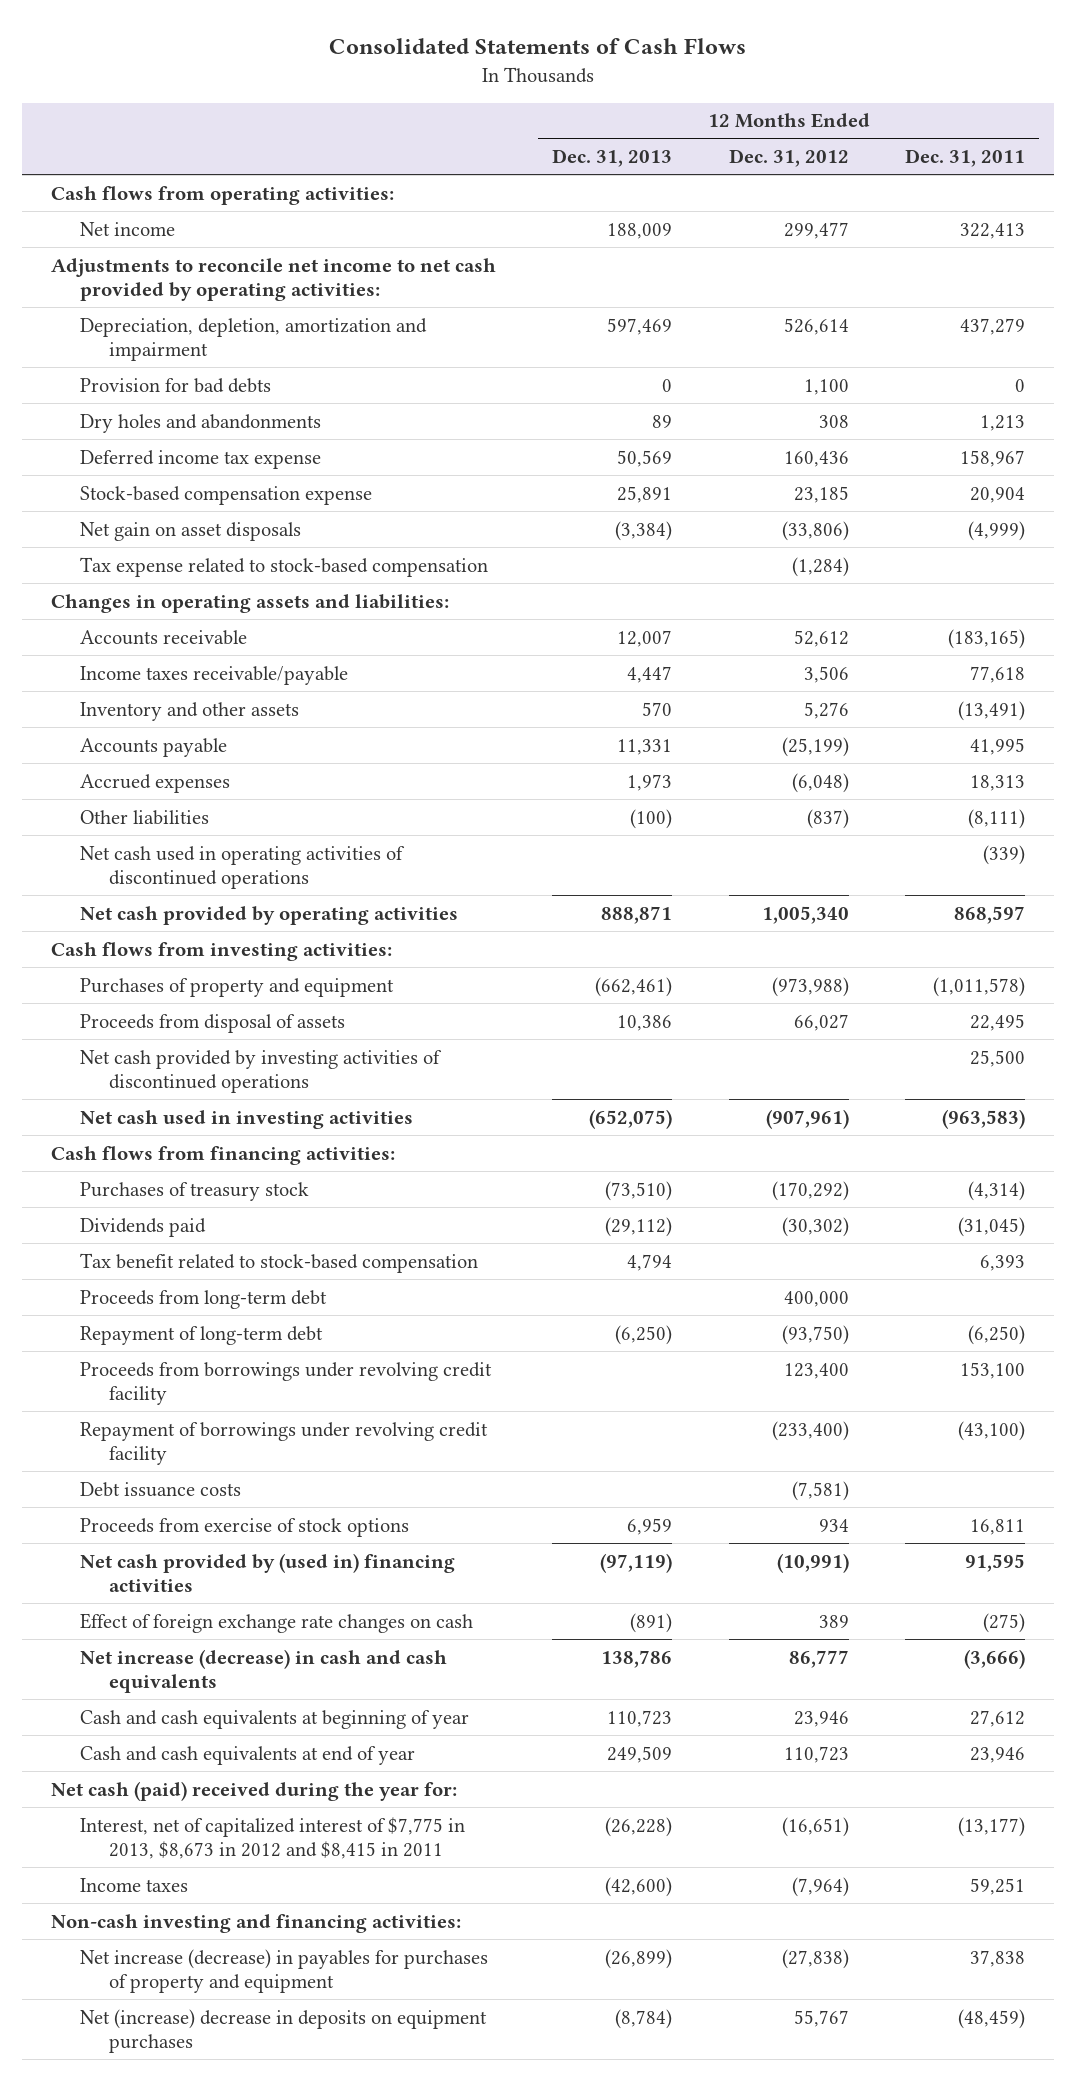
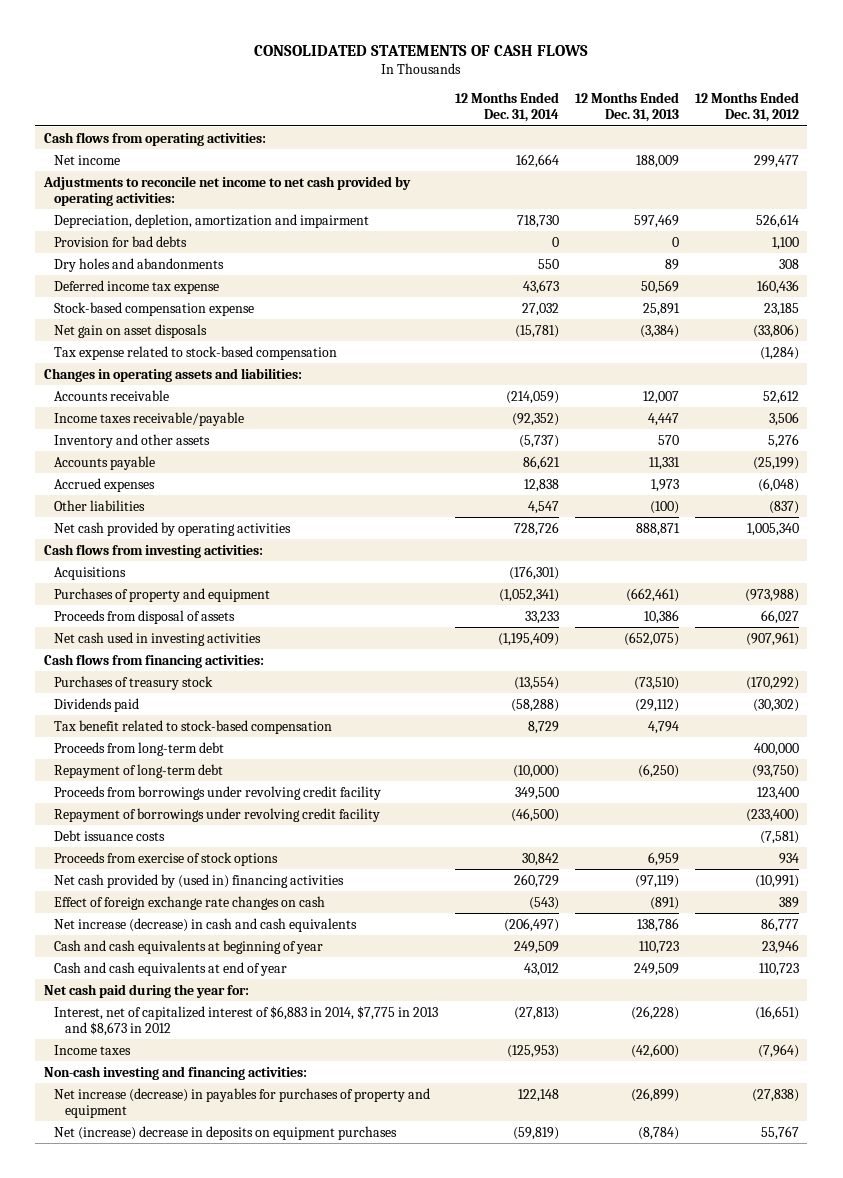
- Consolidated Statements of Cash Flows
+ CONSOLIDATED STATEMENTS OF CASH FLOWS
- | 12 Months Ended Dec. 31, 2013 | 12 Months Ended Dec. 31, 2012 | 12 Months Ended Dec. 31, 2011
+ | 12 Months Ended Dec. 31, 2014 | 12 Months Ended Dec. 31, 2013 | 12 Months Ended Dec. 31, 2012
- Net cash used in operating activities of discontinued operations | | | (339)
+ Acquisitions | (176,301) | |
- Net cash provided by investing activities of discontinued operations | | | 25,500
- Net cash (paid) received during the year for:
- Interest, net of capitalized interest of $7,775 in 2013, $8,673 in 2012 and $8,415 in 2011 | (26,228) | (16,651) | (13,177)
+ Net cash paid during the year for:
+ Interest, net of capitalized interest of $6,883 in 2014, $7,775 in 2013 and $8,673 in 2012 | (27,813) | (26,228) | (16,651)

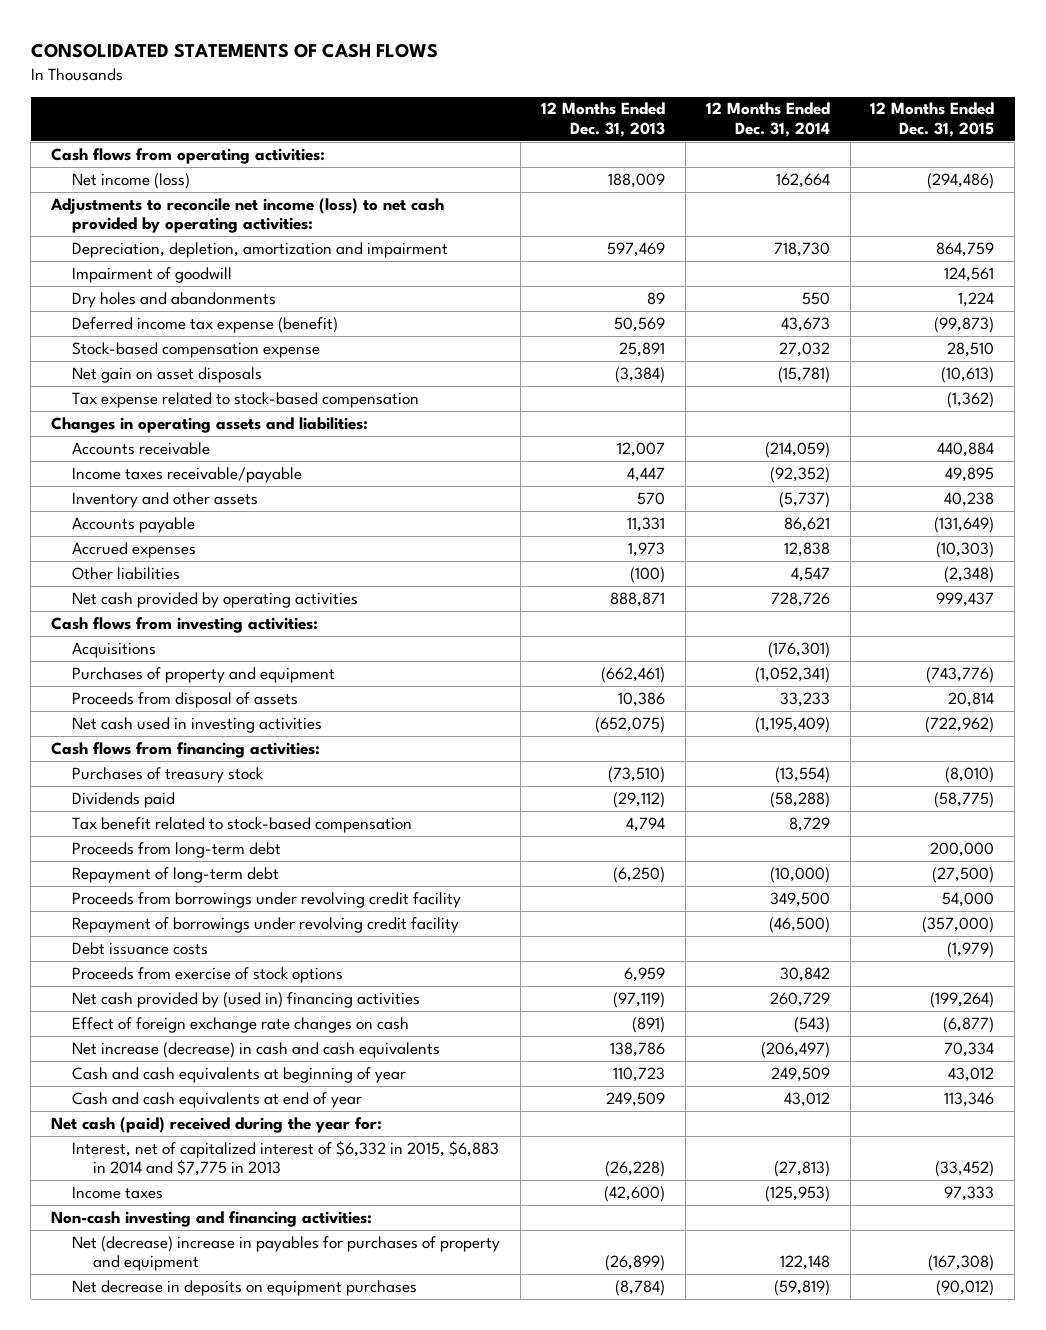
- | 12 Months Ended Dec. 31, 2014 | 12 Months Ended Dec. 31, 2013 | 12 Months Ended Dec. 31, 2012
+ | 12 Months Ended Dec. 31, 2013 | 12 Months Ended Dec. 31, 2014 | 12 Months Ended Dec. 31, 2015
- Net income | 162,664 | 188,009 | 299,477
- Adjustments to reconcile net income to net cash provided by operating activities:
+ Net income (loss) | 188,009 | 162,664 | (294,486)
+ Adjustments to reconcile net income (loss) to net cash provided by operating activities:
- Provision for bad debts | 0 | 0 | 1,100
+ Impairment of goodwill | | | 124,561
- Deferred income tax expense | 43,673 | 50,569 | 160,436
+ Deferred income tax expense (benefit) | 50,569 | 43,673 | (99,873)
- Net cash paid during the year for:
- Interest, net of capitalized interest of $6,883 in 2014, $7,775 in 2013 and $8,673 in 2012 | (27,813) | (26,228) | (16,651)
+ Net cash (paid) received during the year for:
+ Interest, net of capitalized interest of $6,332 in 2015, $6,883 in 2014 and $7,775 in 2013 | (26,228) | (27,813) | (33,452)
- Net increase (decrease) in payables for purchases of property and equipment | 122,148 | (26,899) | (27,838)
- Net (increase) decrease in deposits on equipment purchases | (59,819) | (8,784) | 55,767
+ Net (decrease) increase in payables for purchases of property and equipment | (26,899) | 122,148 | (167,308)
+ Net decrease in deposits on equipment purchases | (8,784) | (59,819) | (90,012)

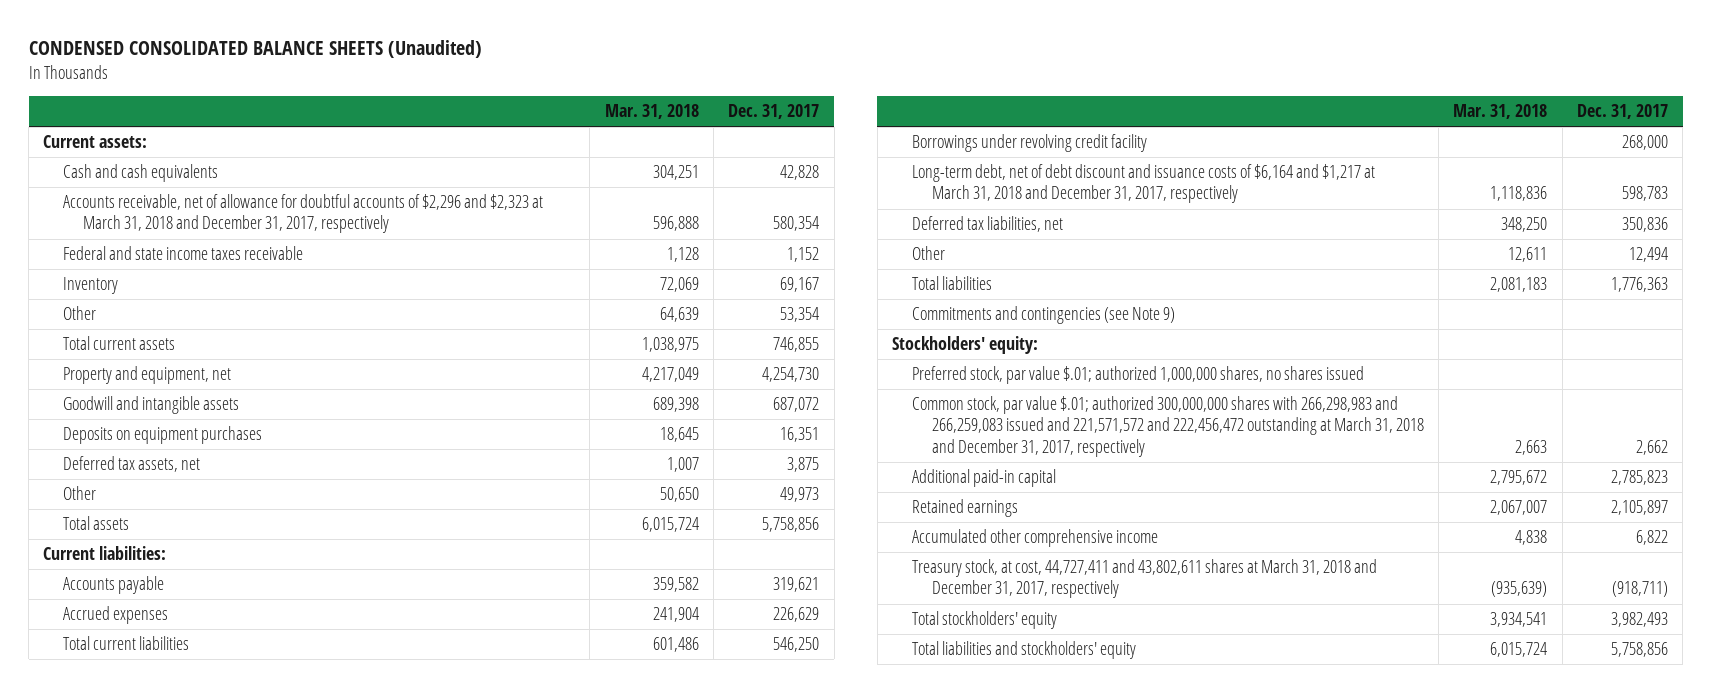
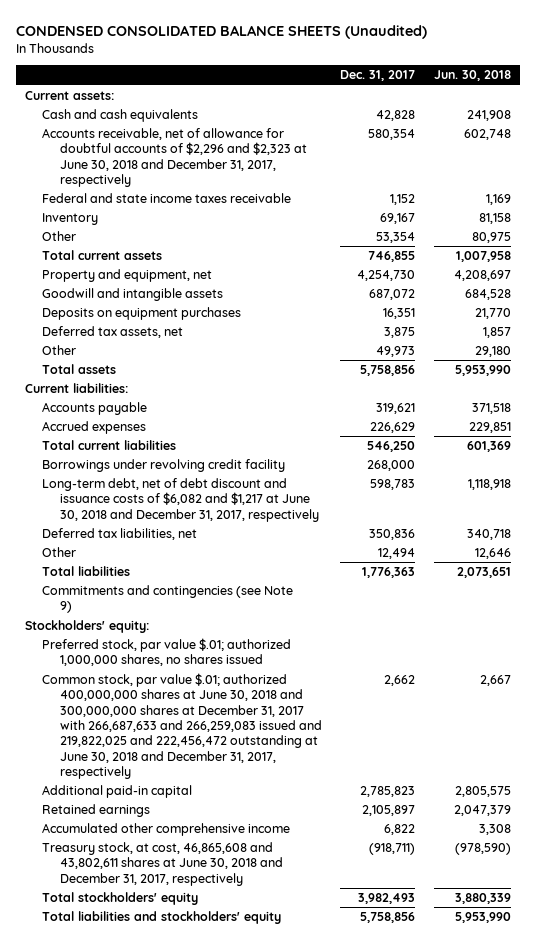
- | Mar. 31, 2018 | Dec. 31, 2017
+ | Dec. 31, 2017 | Jun. 30, 2018
- Accounts receivable, net of allowance for doubtful accounts of $2,296 and $2,323 at March 31, 2018 and December 31, 2017, respectively | 596,888 | 580,354
+ Accounts receivable, net of allowance for doubtful accounts of $2,296 and $2,323 at June 30, 2018 and December 31, 2017, respectively | 580,354 | 602,748
- Long-term debt, net of debt discount and issuance costs of $6,164 and $1,217 at March 31, 2018 and December 31, 2017, respectively | 1,118,836 | 598,783
+ Long-term debt, net of debt discount and issuance costs of $6,082 and $1,217 at June 30, 2018 and December 31, 2017, respectively | 598,783 | 1,118,918
- Common stock, par value $.01; authorized 300,000,000 shares with 266,298,983 and 266,259,083 issued and 221,571,572 and 222,456,472 outstanding at March 31, 2018 and December 31, 2017, respectively | 2,663 | 2,662
+ Common stock, par value $.01; authorized 400,000,000 shares at June 30, 2018 and 300,000,000 shares at December 31, 2017 with 266,687,633 and 266,259,083 issued and 219,822,025 and 222,456,472 outstanding at June 30, 2018 and December 31, 2017, respectively | 2,662 | 2,667
- Treasury stock, at cost, 44,727,411 and 43,802,611 shares at March 31, 2018 and December 31, 2017, respectively | (935,639) | (918,711)
+ Treasury stock, at cost, 46,865,608 and 43,802,611 shares at June 30, 2018 and December 31, 2017, respectively | (918,711) | (978,590)

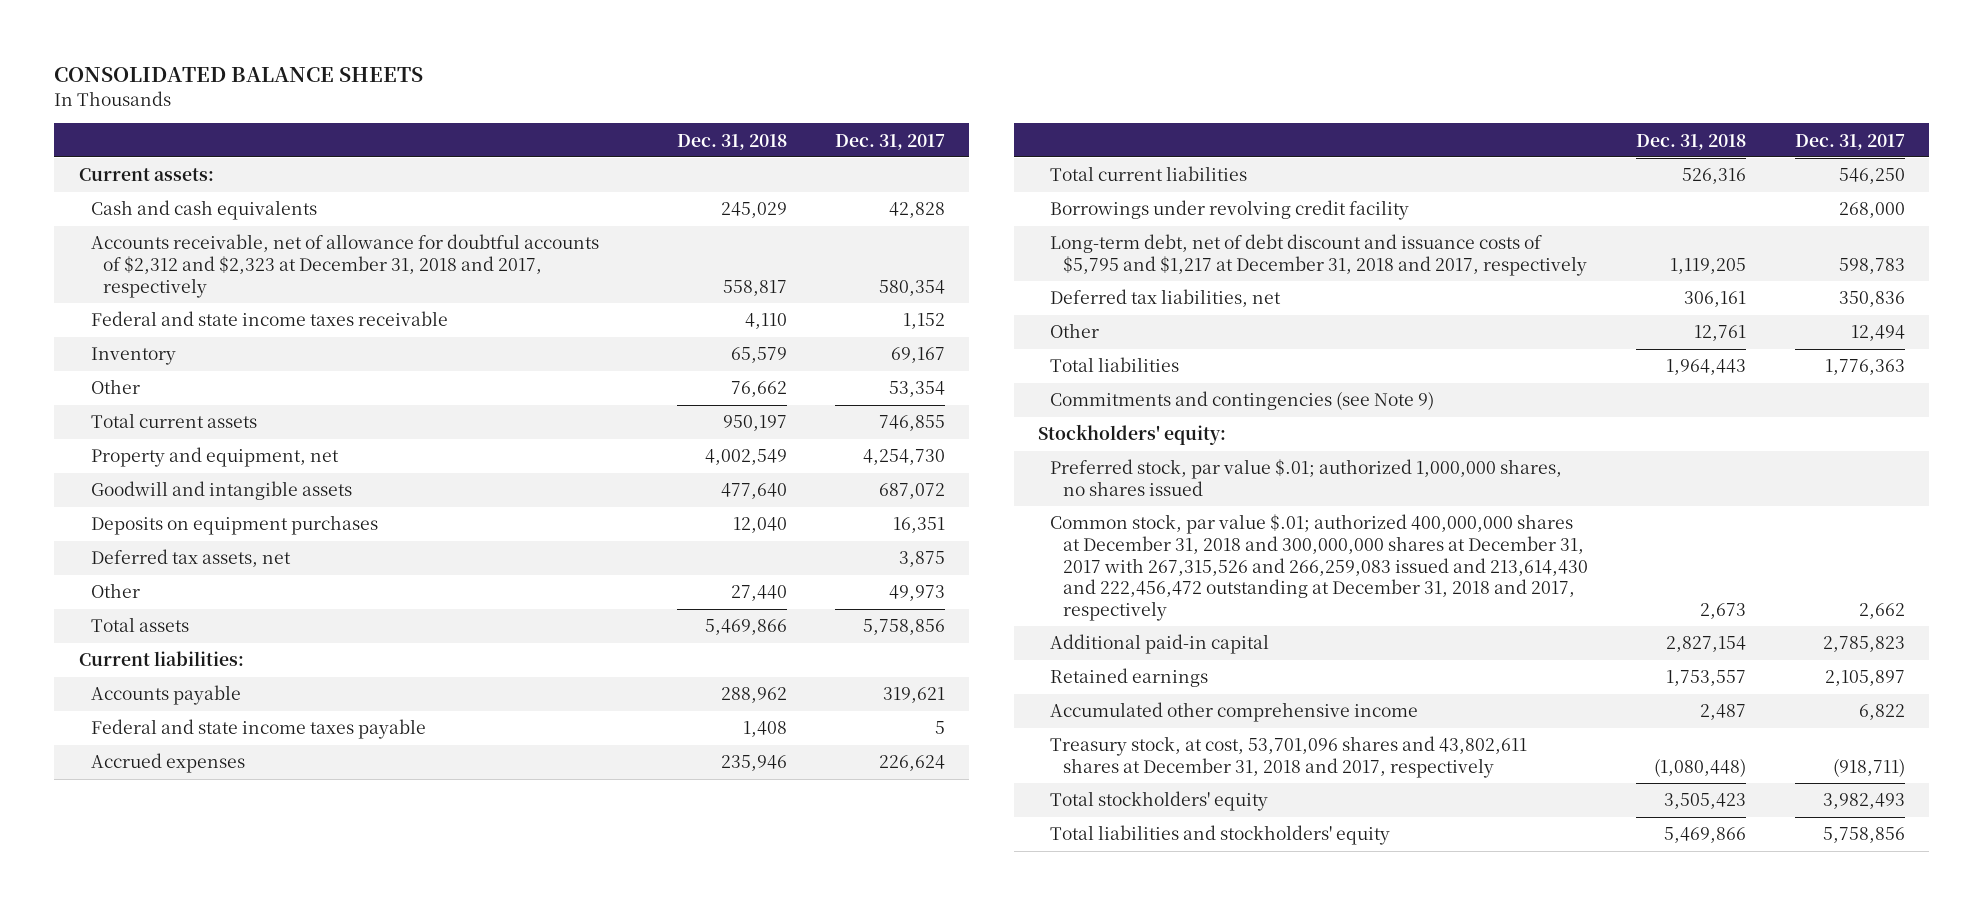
- CONDENSED CONSOLIDATED BALANCE SHEETS (Unaudited)
+ CONSOLIDATED BALANCE SHEETS
- | Dec. 31, 2017 | Jun. 30, 2018
+ | Dec. 31, 2018 | Dec. 31, 2017
- Accounts receivable, net of allowance for doubtful accounts of $2,296 and $2,323 at June 30, 2018 and December 31, 2017, respectively | 580,354 | 602,748
+ Accounts receivable, net of allowance for doubtful accounts of $2,312 and $2,323 at December 31, 2018 and 2017, respectively | 558,817 | 580,354
- Accrued expenses | 226,629 | 229,851
+ Federal and state income taxes payable | 1,408 | 5
+ Accrued expenses | 235,946 | 226,624
- Long-term debt, net of debt discount and issuance costs of $6,082 and $1,217 at June 30, 2018 and December 31, 2017, respectively | 598,783 | 1,118,918
+ Long-term debt, net of debt discount and issuance costs of $5,795 and $1,217 at December 31, 2018 and 2017, respectively | 1,119,205 | 598,783
- Common stock, par value $.01; authorized 400,000,000 shares at June 30, 2018 and 300,000,000 shares at December 31, 2017 with 266,687,633 and 266,259,083 issued and 219,822,025 and 222,456,472 outstanding at June 30, 2018 and December 31, 2017, respectively | 2,662 | 2,667
+ Common stock, par value $.01; authorized 400,000,000 shares at December 31, 2018 and 300,000,000 shares at December 31, 2017 with 267,315,526 and 266,259,083 issued and 213,614,430 and 222,456,472 outstanding at December 31, 2018 and 2017, respectively | 2,673 | 2,662
- Treasury stock, at cost, 46,865,608 and 43,802,611 shares at June 30, 2018 and December 31, 2017, respectively | (918,711) | (978,590)
+ Treasury stock, at cost, 53,701,096 shares and 43,802,611 shares at December 31, 2018 and 2017, respectively | (1,080,448) | (918,711)

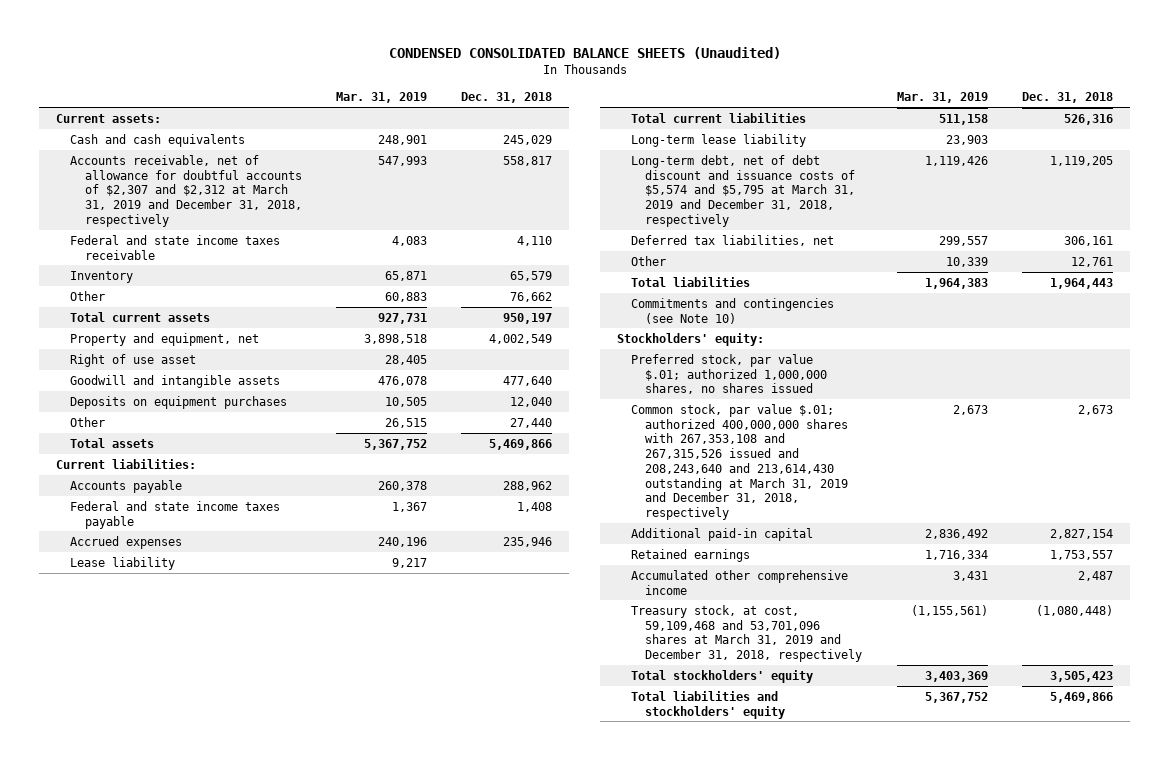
- CONSOLIDATED BALANCE SHEETS
+ CONDENSED CONSOLIDATED BALANCE SHEETS (Unaudited)
- | Dec. 31, 2018 | Dec. 31, 2017
+ | Mar. 31, 2019 | Dec. 31, 2018
- Accounts receivable, net of allowance for doubtful accounts of $2,312 and $2,323 at December 31, 2018 and 2017, respectively | 558,817 | 580,354
+ Accounts receivable, net of allowance for doubtful accounts of $2,307 and $2,312 at March 31, 2019 and December 31, 2018, respectively | 547,993 | 558,817
+ Right of use asset | 28,405 |
- Deferred tax assets, net | | 3,875
+ Lease liability | 9,217 |
- Borrowings under revolving credit facility | | 268,000
- Long-term debt, net of debt discount and issuance costs of $5,795 and $1,217 at December 31, 2018 and 2017, respectively | 1,119,205 | 598,783
+ Long-term lease liability | 23,903 |
+ Long-term debt, net of debt discount and issuance costs of $5,574 and $5,795 at March 31, 2019 and December 31, 2018, respectively | 1,119,426 | 1,119,205
- Commitments and contingencies (see Note 9)
+ Commitments and contingencies (see Note 10)
- Common stock, par value $.01; authorized 400,000,000 shares at December 31, 2018 and 300,000,000 shares at December 31, 2017 with 267,315,526 and 266,259,083 issued and 213,614,430 and 222,456,472 outstanding at December 31, 2018 and 2017, respectively | 2,673 | 2,662
+ Common stock, par value $.01; authorized 400,000,000 shares with 267,353,108 and 267,315,526 issued and 208,243,640 and 213,614,430 outstanding at March 31, 2019 and December 31, 2018, respectively | 2,673 | 2,673
- Treasury stock, at cost, 53,701,096 shares and 43,802,611 shares at December 31, 2018 and 2017, respectively | (1,080,448) | (918,711)
+ Treasury stock, at cost, 59,109,468 and 53,701,096 shares at March 31, 2019 and December 31, 2018, respectively | (1,155,561) | (1,080,448)

